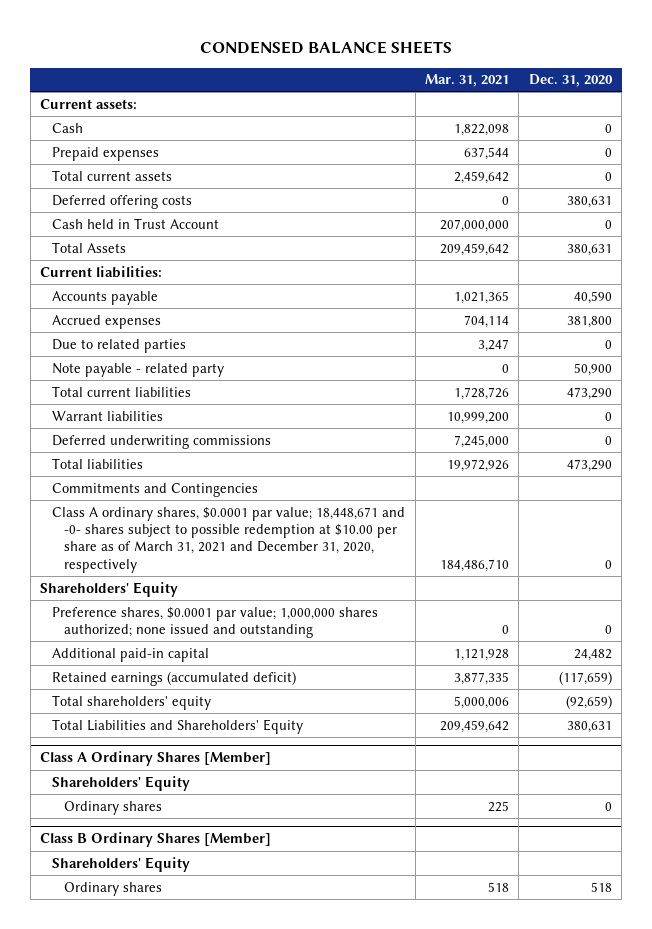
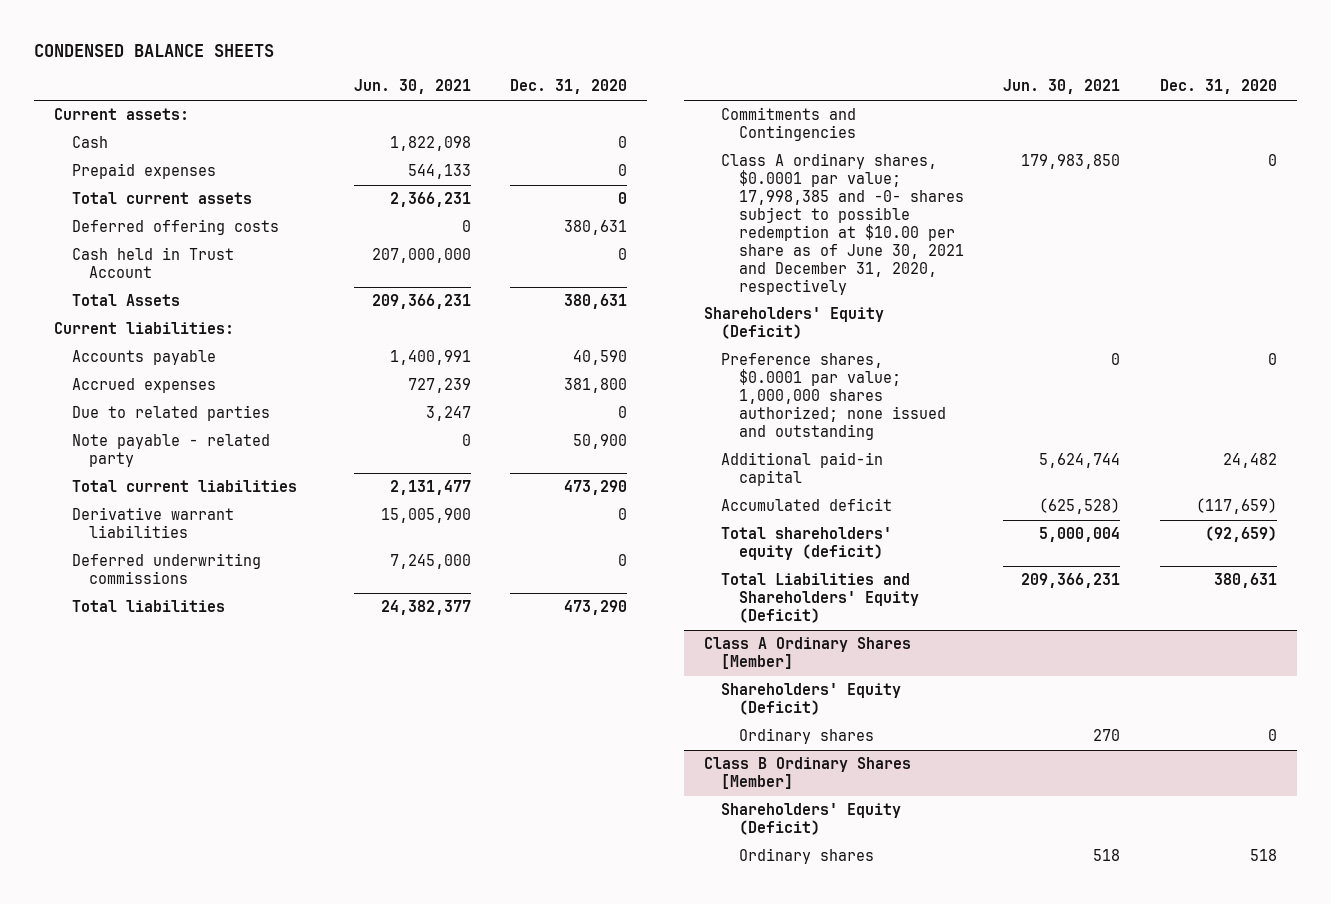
- | Mar. 31, 2021 | Dec. 31, 2020
+ | Jun. 30, 2021 | Dec. 31, 2020
- Warrant liabilities | 10,999,200 | 0
+ Derivative warrant liabilities | 15,005,900 | 0
- Class A ordinary shares, $0.0001 par value; 18,448,671 and -0- shares subject to possible redemption at $10.00 per share as of March 31, 2021 and December 31, 2020, respectively | 184,486,710 | 0
- Shareholders' Equity
+ Class A ordinary shares, $0.0001 par value; 17,998,385 and -0- shares subject to possible redemption at $10.00 per share as of June 30, 2021 and December 31, 2020, respectively | 179,983,850 | 0
+ Shareholders' Equity (Deficit)
- Retained earnings (accumulated deficit) | 3,877,335 | (117,659)
- Total shareholders' equity | 5,000,006 | (92,659)
- Total Liabilities and Shareholders' Equity | 209,459,642 | 380,631
+ Accumulated deficit | (625,528) | (117,659)
+ Total shareholders' equity (deficit) | 5,000,004 | (92,659)
+ Total Liabilities and Shareholders' Equity (Deficit) | 209,366,231 | 380,631
@ Class A Ordinary Shares [Member]
- Shareholders' Equity
+ Shareholders' Equity (Deficit)
@ Class B Ordinary Shares [Member]
- Shareholders' Equity
+ Shareholders' Equity (Deficit)

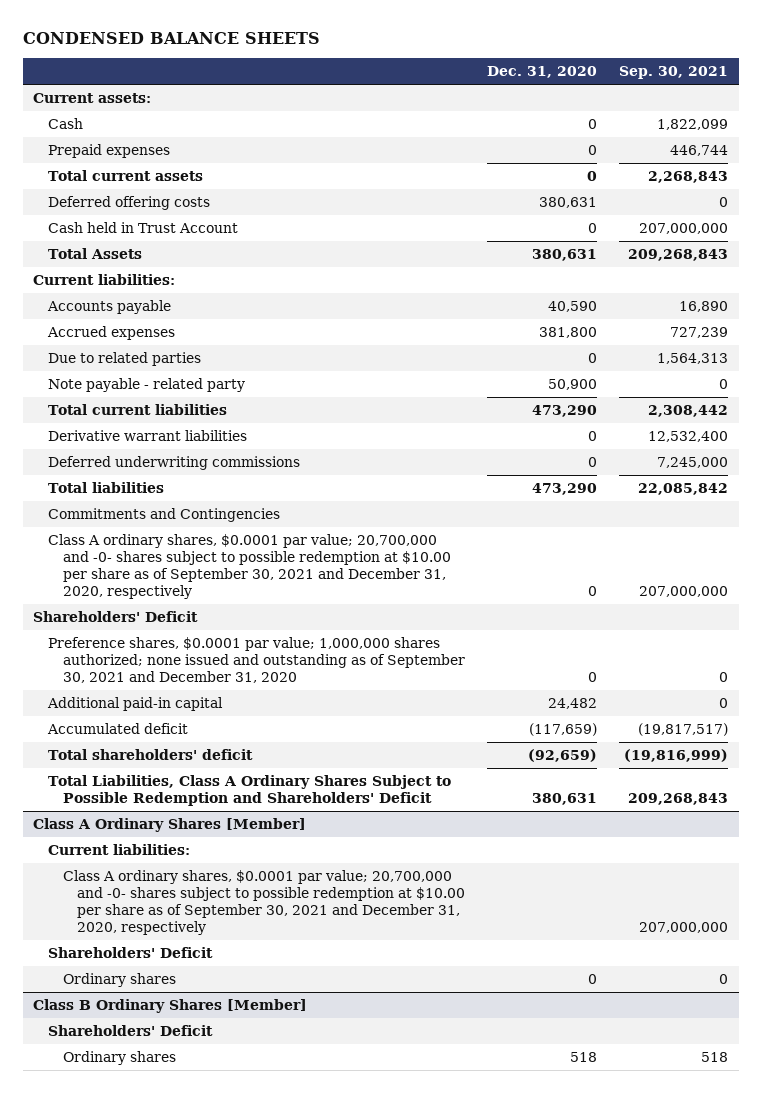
- | Jun. 30, 2021 | Dec. 31, 2020
+ | Dec. 31, 2020 | Sep. 30, 2021
- Class A ordinary shares, $0.0001 par value; 17,998,385 and -0- shares subject to possible redemption at $10.00 per share as of June 30, 2021 and December 31, 2020, respectively | 179,983,850 | 0
- Shareholders' Equity (Deficit)
- Preference shares, $0.0001 par value; 1,000,000 shares authorized; none issued and outstanding | 0 | 0
+ Class A ordinary shares, $0.0001 par value; 20,700,000 and -0- shares subject to possible redemption at $10.00 per share as of September 30, 2021 and December 31, 2020, respectively | 0 | 207,000,000
+ Shareholders' Deficit
+ Preference shares, $0.0001 par value; 1,000,000 shares authorized; none issued and outstanding as of September 30, 2021 and December 31, 2020 | 0 | 0
- Total shareholders' equity (deficit) | 5,000,004 | (92,659)
- Total Liabilities and Shareholders' Equity (Deficit) | 209,366,231 | 380,631
+ Total shareholders' deficit | (92,659) | (19,816,999)
+ Total Liabilities, Class A Ordinary Shares Subject to Possible Redemption and Shareholders' Deficit | 380,631 | 209,268,843
@ Class A Ordinary Shares [Member]
- Shareholders' Equity (Deficit)
+ Current liabilities:
+ Class A ordinary shares, $0.0001 par value; 20,700,000 and -0- shares subject to possible redemption at $10.00 per share as of September 30, 2021 and December 31, 2020, respectively | | 207,000,000
+ Shareholders' Deficit
@ Class B Ordinary Shares [Member]
- Shareholders' Equity (Deficit)
+ Shareholders' Deficit

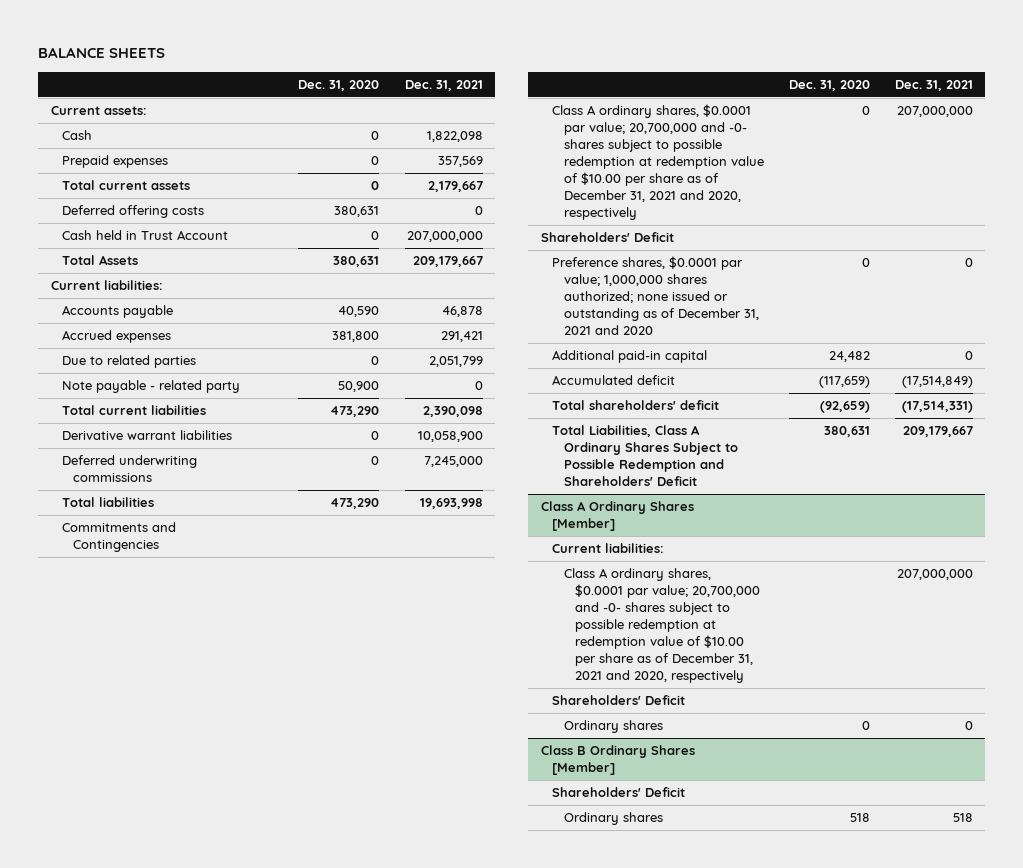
- CONDENSED BALANCE SHEETS
+ BALANCE SHEETS
- | Dec. 31, 2020 | Sep. 30, 2021
+ | Dec. 31, 2020 | Dec. 31, 2021
- Class A ordinary shares, $0.0001 par value; 20,700,000 and -0- shares subject to possible redemption at $10.00 per share as of September 30, 2021 and December 31, 2020, respectively | 0 | 207,000,000
+ Class A ordinary shares, $0.0001 par value; 20,700,000 and -0- shares subject to possible redemption at redemption value of $10.00 per share as of December 31, 2021 and 2020, respectively | 0 | 207,000,000
- Preference shares, $0.0001 par value; 1,000,000 shares authorized; none issued and outstanding as of September 30, 2021 and December 31, 2020 | 0 | 0
+ Preference shares, $0.0001 par value; 1,000,000 shares authorized; none issued or outstanding as of December 31, 2021 and 2020 | 0 | 0
@ Class A Ordinary Shares [Member]
- Class A ordinary shares, $0.0001 par value; 20,700,000 and -0- shares subject to possible redemption at $10.00 per share as of September 30, 2021 and December 31, 2020, respectively | | 207,000,000
+ Class A ordinary shares, $0.0001 par value; 20,700,000 and -0- shares subject to possible redemption at redemption value of $10.00 per share as of December 31, 2021 and 2020, respectively | | 207,000,000

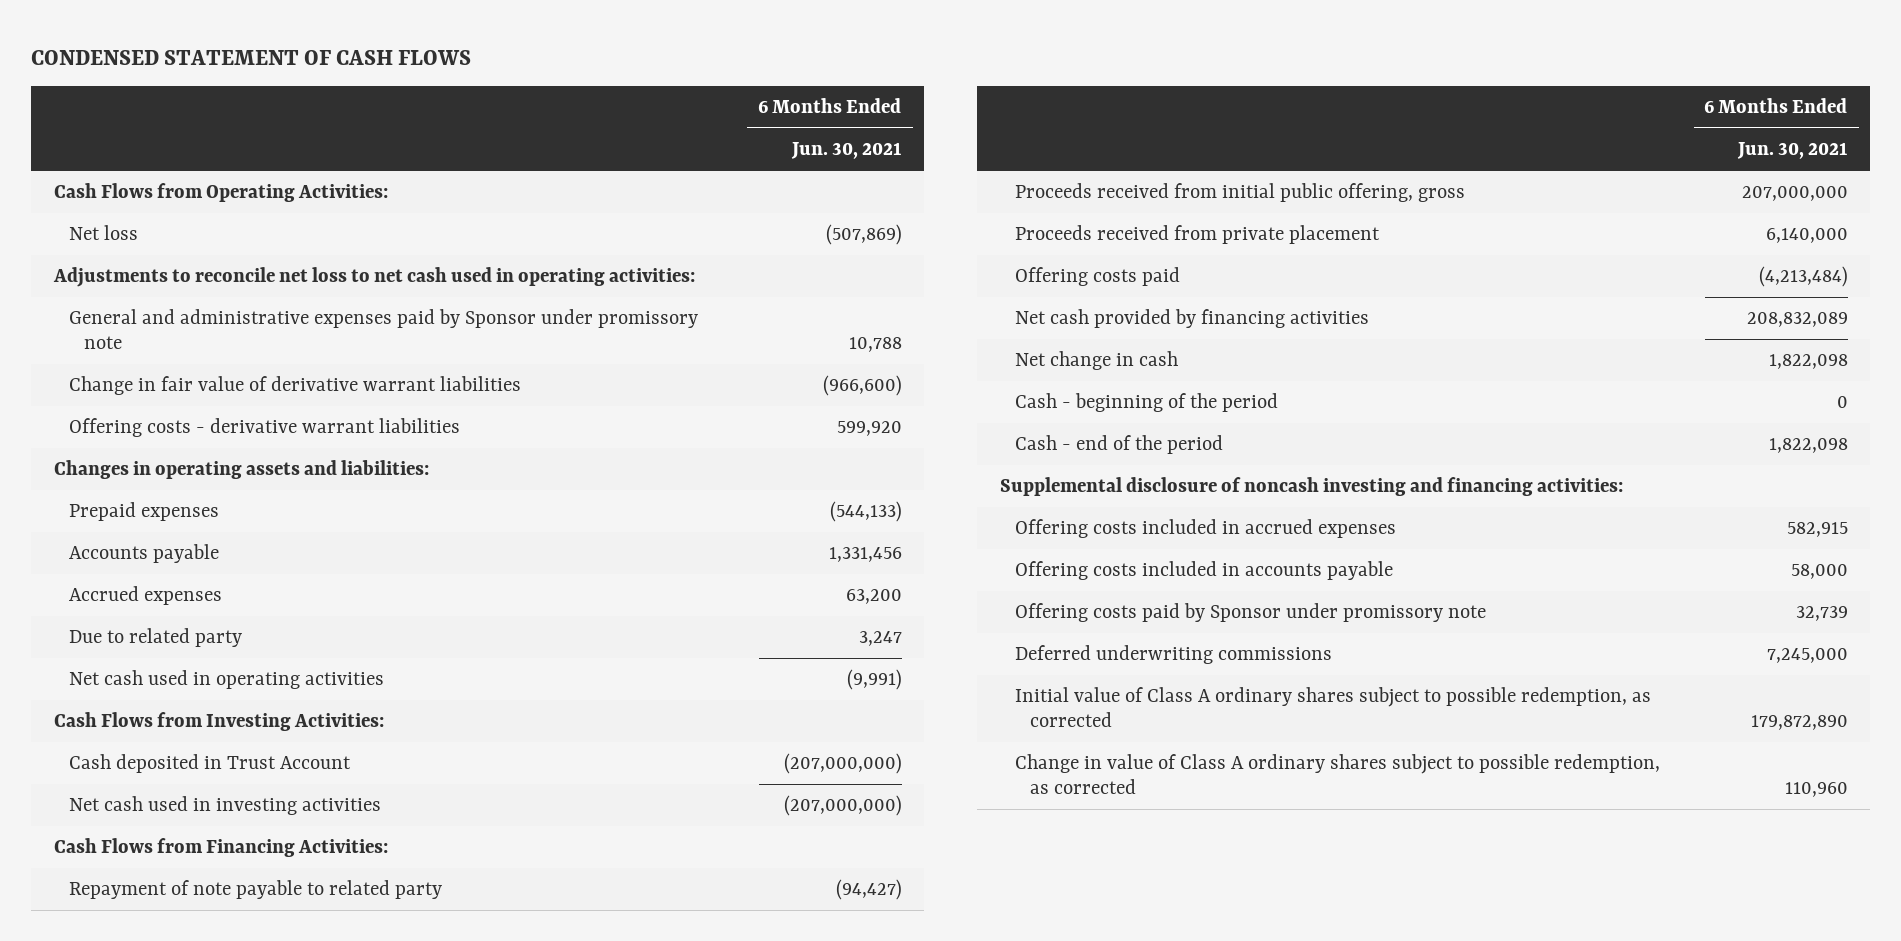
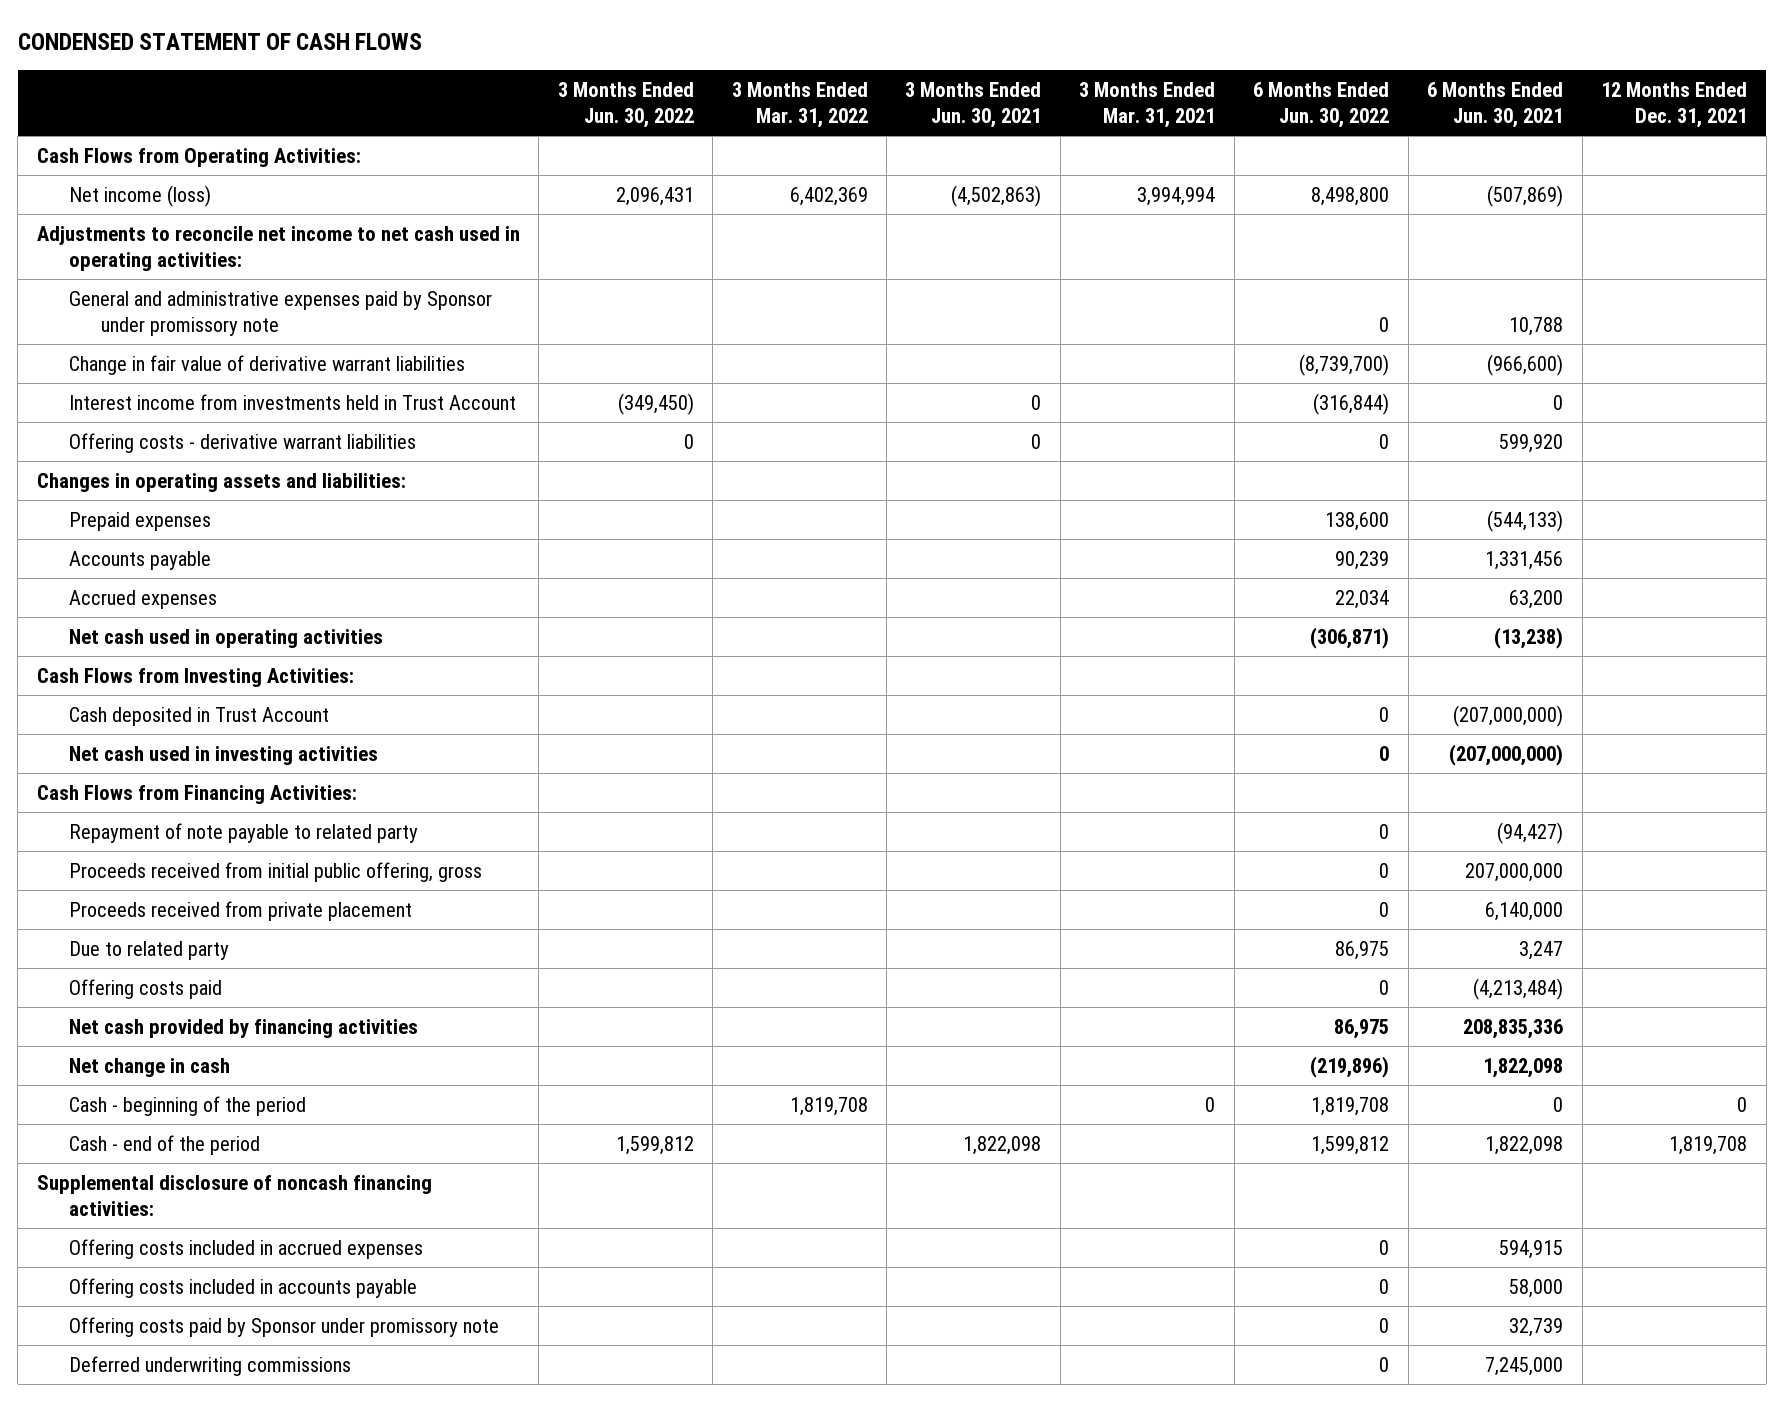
- | 6 Months Ended Jun. 30, 2021
+ | 3 Months Ended Jun. 30, 2022 | 3 Months Ended Mar. 31, 2022 | 3 Months Ended Jun. 30, 2021 | 3 Months Ended Mar. 31, 2021 | 6 Months Ended Jun. 30, 2022 | 6 Months Ended Jun. 30, 2021 | 12 Months Ended Dec. 31, 2021
- Net loss | (507,869)
- Adjustments to reconcile net loss to net cash used in operating activities:
+ Net income (loss) | 2,096,431 | 6,402,369 | (4,502,863) | 3,994,994 | 8,498,800 | (507,869) |
+ Adjustments to reconcile net income to net cash used in operating activities:
+ Interest income from investments held in Trust Account | (349,450) | | 0 | | (316,844) | 0 |
- Net cash used in operating activities | (9,991)
+ Net cash used in operating activities | | | | | (306,871) | (13,238) |
moved down: Due to related party | | | | | 86,975 | 3,247 |
- Net cash provided by financing activities | 208,832,089
+ Net cash provided by financing activities | | | | | 86,975 | 208,835,336 |
- Supplemental disclosure of noncash investing and financing activities:
- Offering costs included in accrued expenses | 582,915
+ Supplemental disclosure of noncash financing activities:
+ Offering costs included in accrued expenses | | | | | 0 | 594,915 |
- Initial value of Class A ordinary shares subject to possible redemption, as corrected | 179,872,890
- Change in value of Class A ordinary shares subject to possible redemption, as corrected | 110,960

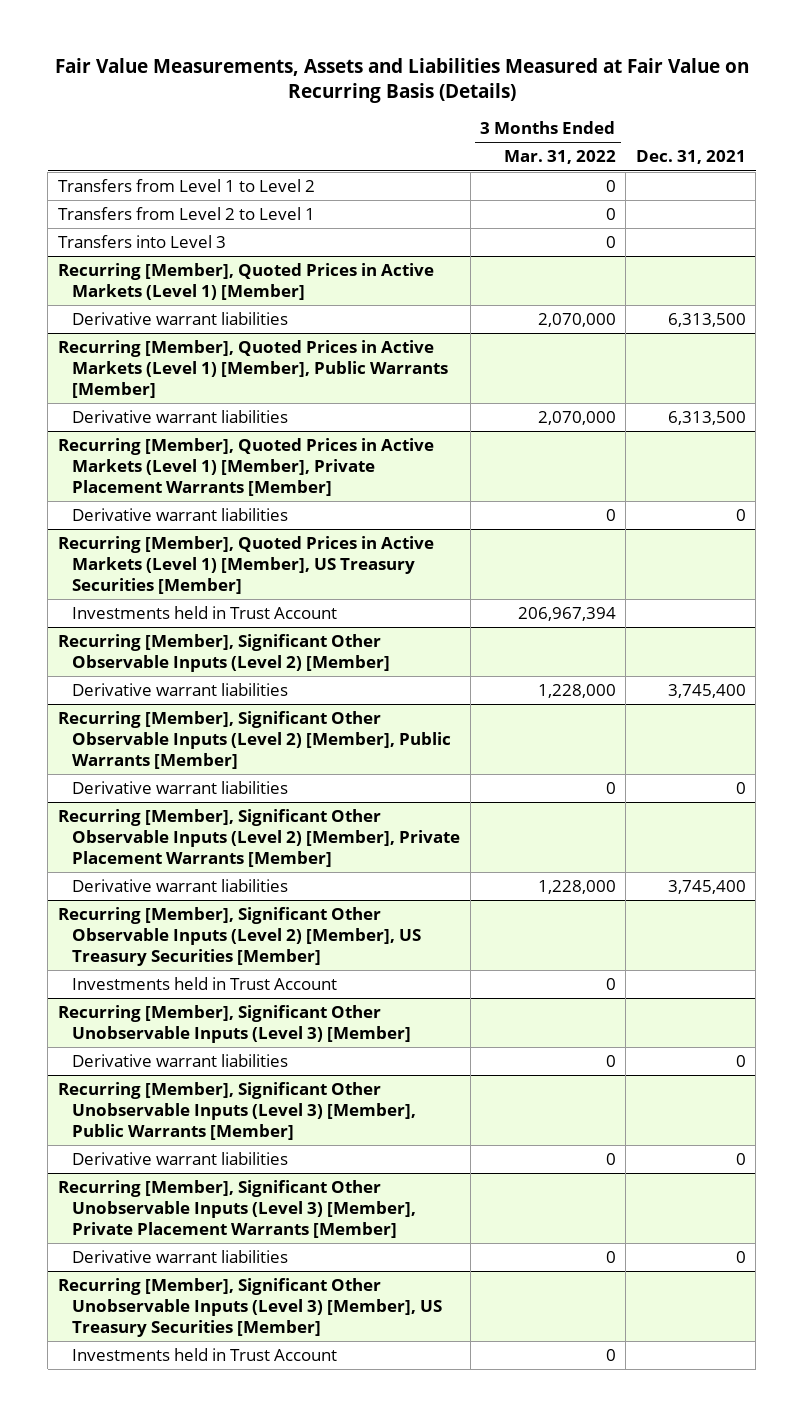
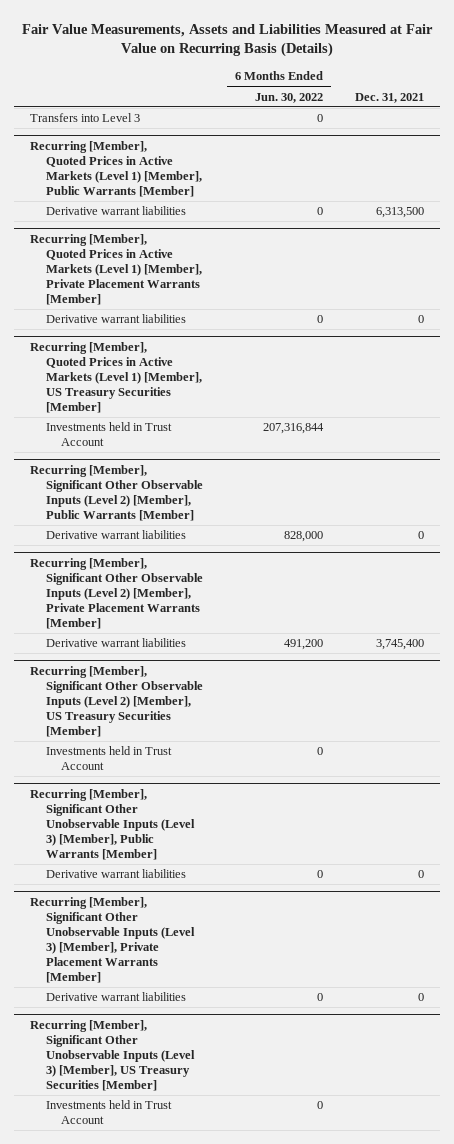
- | 3 Months Ended Mar. 31, 2022 | Dec. 31, 2021
+ | 6 Months Ended Jun. 30, 2022 | Dec. 31, 2021
- Transfers from Level 1 to Level 2 | 0 |
- Transfers from Level 2 to Level 1 | 0 |
- Recurring [Member], Quoted Prices in Active Markets (Level 1) [Member]
- Derivative warrant liabilities | 2,070,000 | 6,313,500
- Recurring [Member], Significant Other Observable Inputs (Level 2) [Member]
- Derivative warrant liabilities | 1,228,000 | 3,745,400
- Recurring [Member], Significant Other Unobservable Inputs (Level 3) [Member]
- Derivative warrant liabilities | 0 | 0

